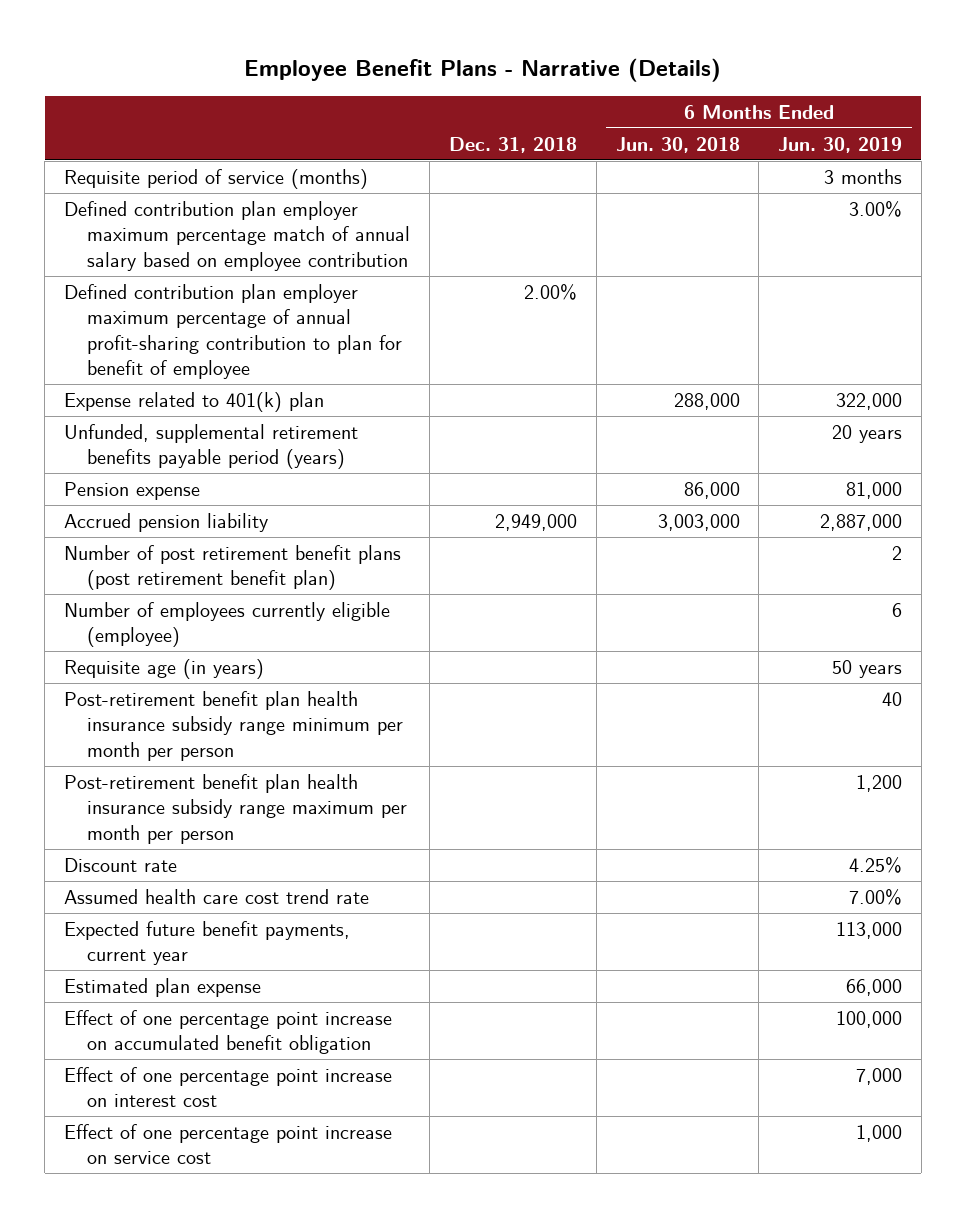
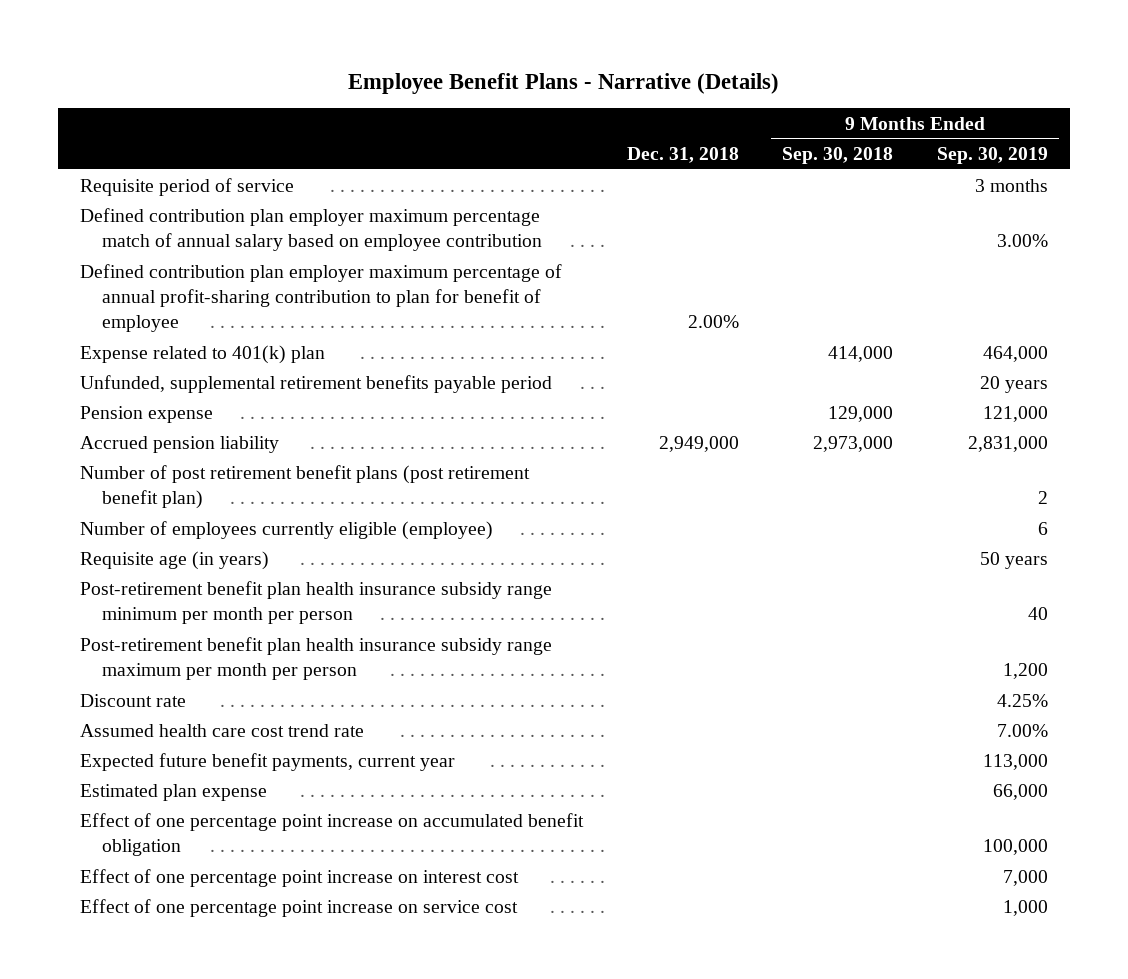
- | Dec. 31, 2018 | 6 Months Ended Jun. 30, 2018 | 6 Months Ended Jun. 30, 2019
+ | Dec. 31, 2018 | 9 Months Ended Sep. 30, 2018 | 9 Months Ended Sep. 30, 2019
- Requisite period of service (months) | | | 3 months
+ Requisite period of service | | | 3 months
- Unfunded, supplemental retirement benefits payable period (years) | | | 20 years
+ Unfunded, supplemental retirement benefits payable period | | | 20 years

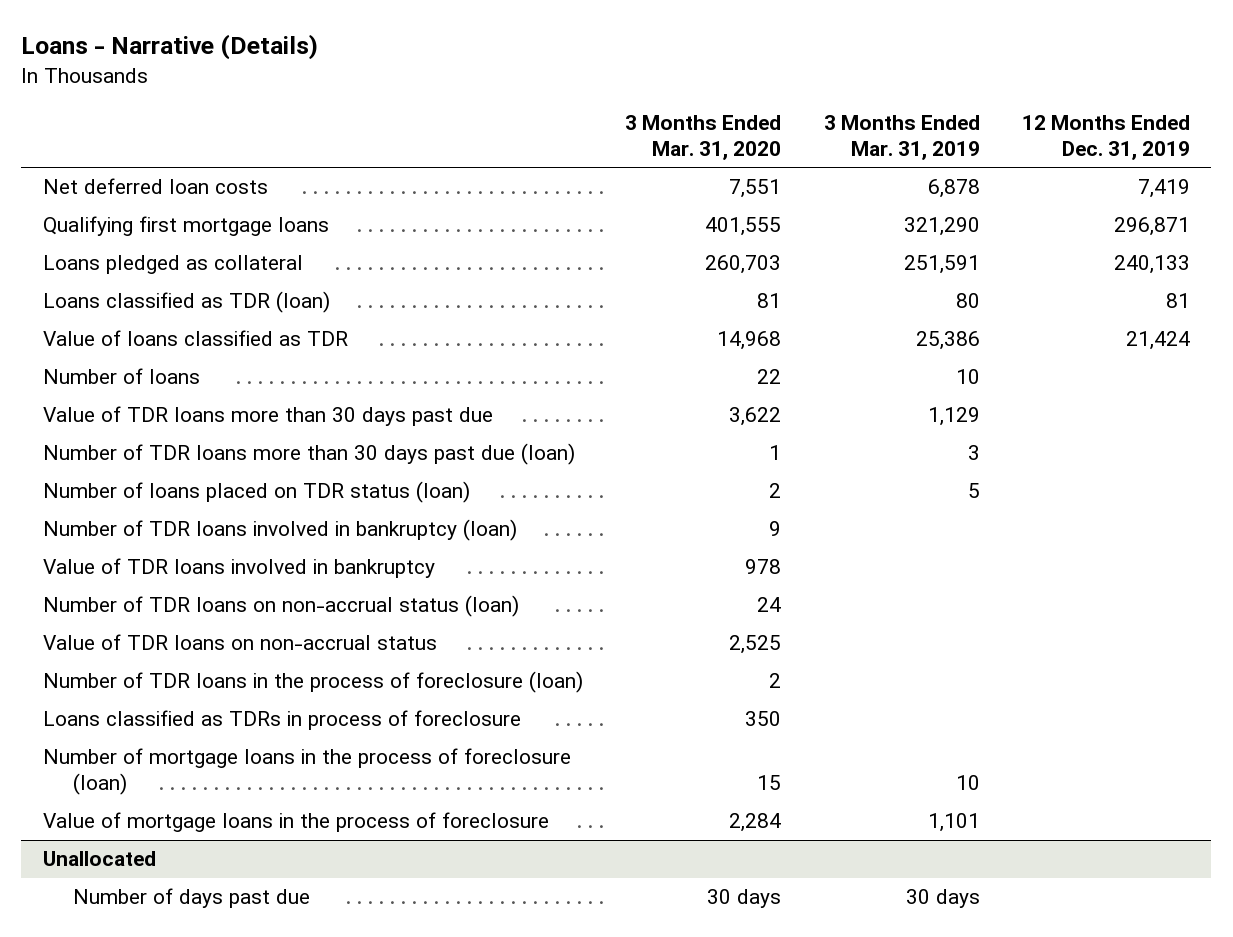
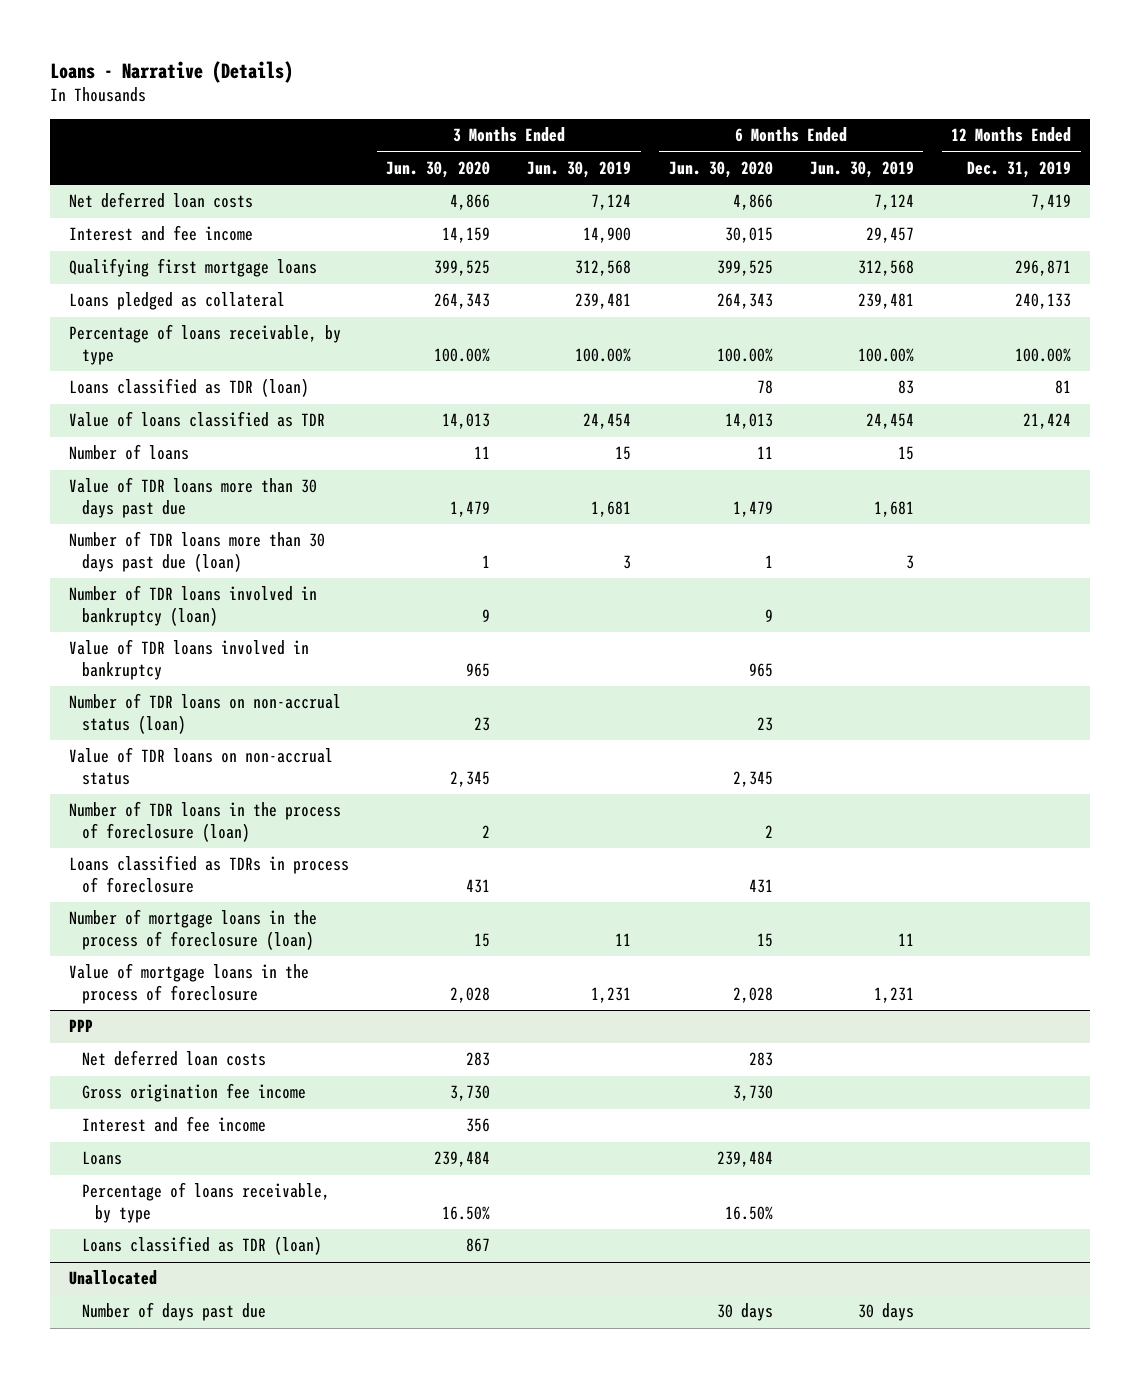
- | 3 Months Ended Mar. 31, 2020 | 3 Months Ended Mar. 31, 2019 | 12 Months Ended Dec. 31, 2019
+ | 3 Months Ended Jun. 30, 2020 | 3 Months Ended Jun. 30, 2019 | 6 Months Ended Jun. 30, 2020 | 6 Months Ended Jun. 30, 2019 | 12 Months Ended Dec. 31, 2019
+ Interest and fee income | 14,159 | 14,900 | 30,015 | 29,457 |
+ Percentage of loans receivable, by type | 100.00% | 100.00% | 100.00% | 100.00% | 100.00%
- Number of loans placed on TDR status (loan) | 2 | 5 |
+ PPP
+ Net deferred loan costs | 283 | | 283 | |
+ Gross origination fee income | 3,730 | | 3,730 | |
+ Interest and fee income | 356 | | | |
+ Loans | 239,484 | | 239,484 | |
+ Percentage of loans receivable, by type | 16.50% | | 16.50% | |
+ Loans classified as TDR (loan) | 867 | | | |

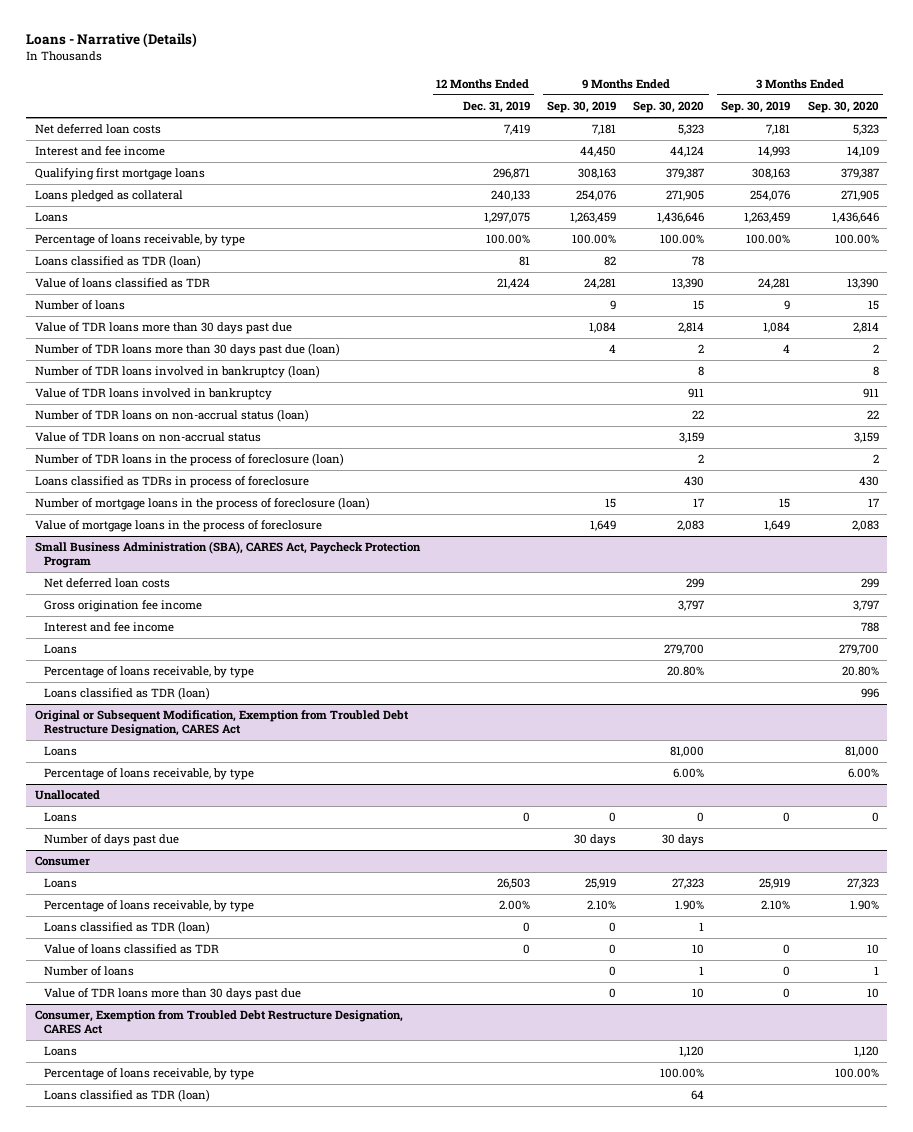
- | 3 Months Ended Jun. 30, 2020 | 3 Months Ended Jun. 30, 2019 | 6 Months Ended Jun. 30, 2020 | 6 Months Ended Jun. 30, 2019 | 12 Months Ended Dec. 31, 2019
+ | 12 Months Ended Dec. 31, 2019 | 9 Months Ended Sep. 30, 2019 | 9 Months Ended Sep. 30, 2020 | 3 Months Ended Sep. 30, 2019 | 3 Months Ended Sep. 30, 2020
+ Loans | 1,297,075 | 1,263,459 | 1,436,646 | 1,263,459 | 1,436,646
- PPP
+ Small Business Administration (SBA), CARES Act, Paycheck Protection Program
+ Original or Subsequent Modification, Exemption from Troubled Debt Restructure Designation, CARES Act
+ Loans | | | 81,000 | | 81,000
+ Percentage of loans receivable, by type | | | 6.00% | | 6.00%
@ Unallocated
+ Loans | 0 | 0 | 0 | 0 | 0
+ Consumer
+ Loans | 26,503 | 25,919 | 27,323 | 25,919 | 27,323
+ Percentage of loans receivable, by type | 2.00% | 2.10% | 1.90% | 2.10% | 1.90%
+ Loans classified as TDR (loan) | 0 | 0 | 1 | |
+ Value of loans classified as TDR | 0 | 0 | 10 | 0 | 10
+ Number of loans | | 0 | 1 | 0 | 1
+ Value of TDR loans more than 30 days past due | | 0 | 10 | 0 | 10
+ Consumer, Exemption from Troubled Debt Restructure Designation, CARES Act
+ Loans | | | 1,120 | | 1,120
+ Percentage of loans receivable, by type | | | 100.00% | | 100.00%
+ Loans classified as TDR (loan) | | | 64 | |

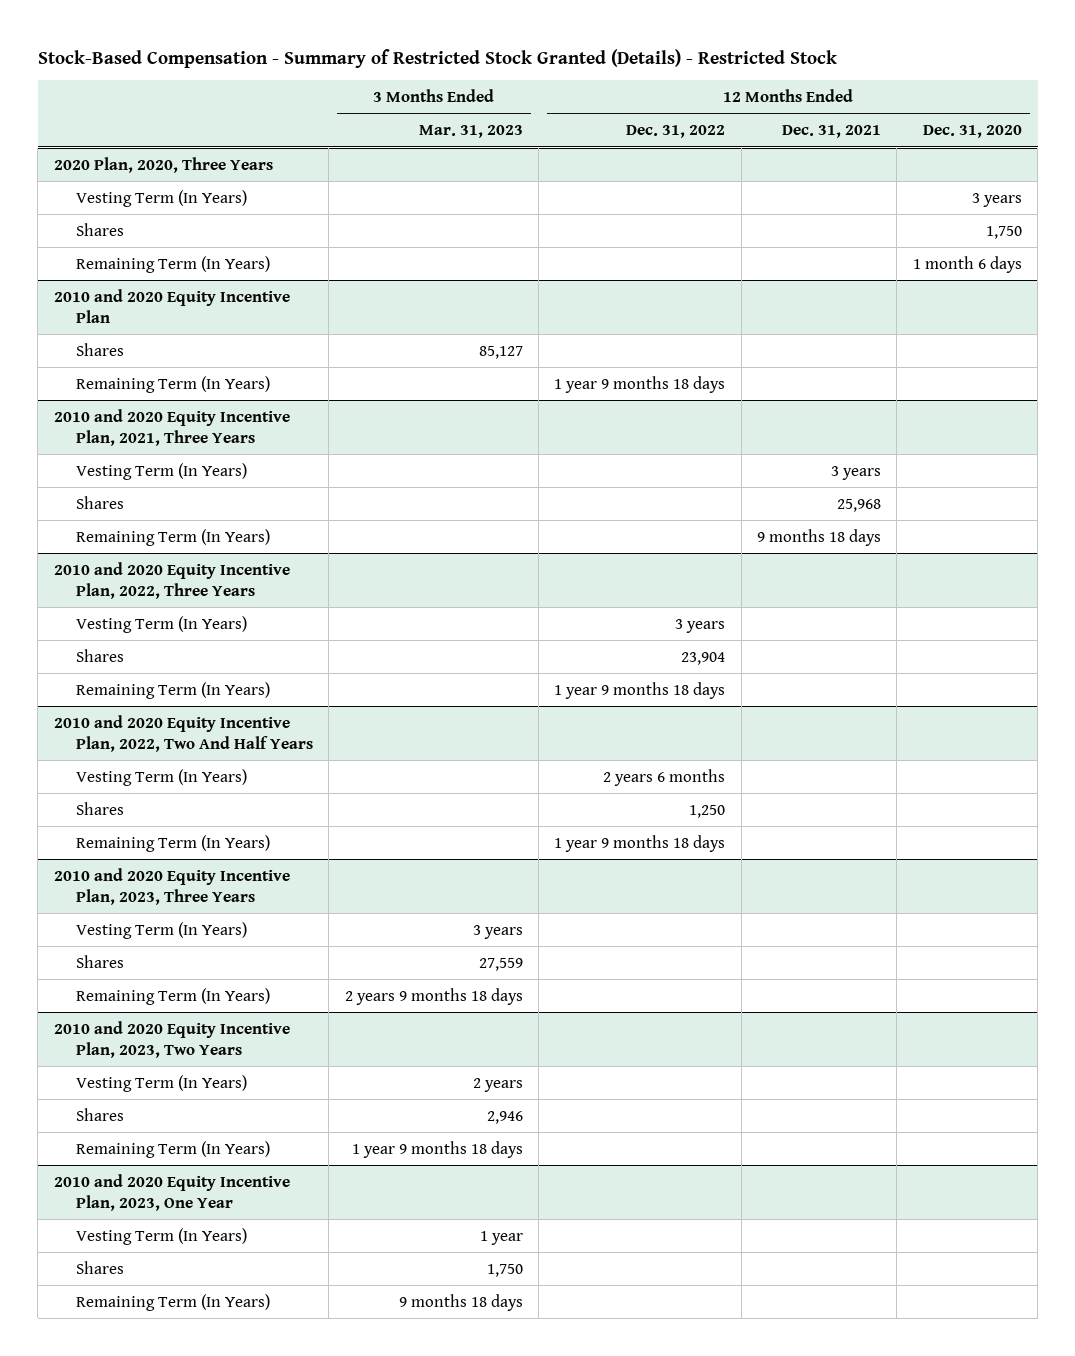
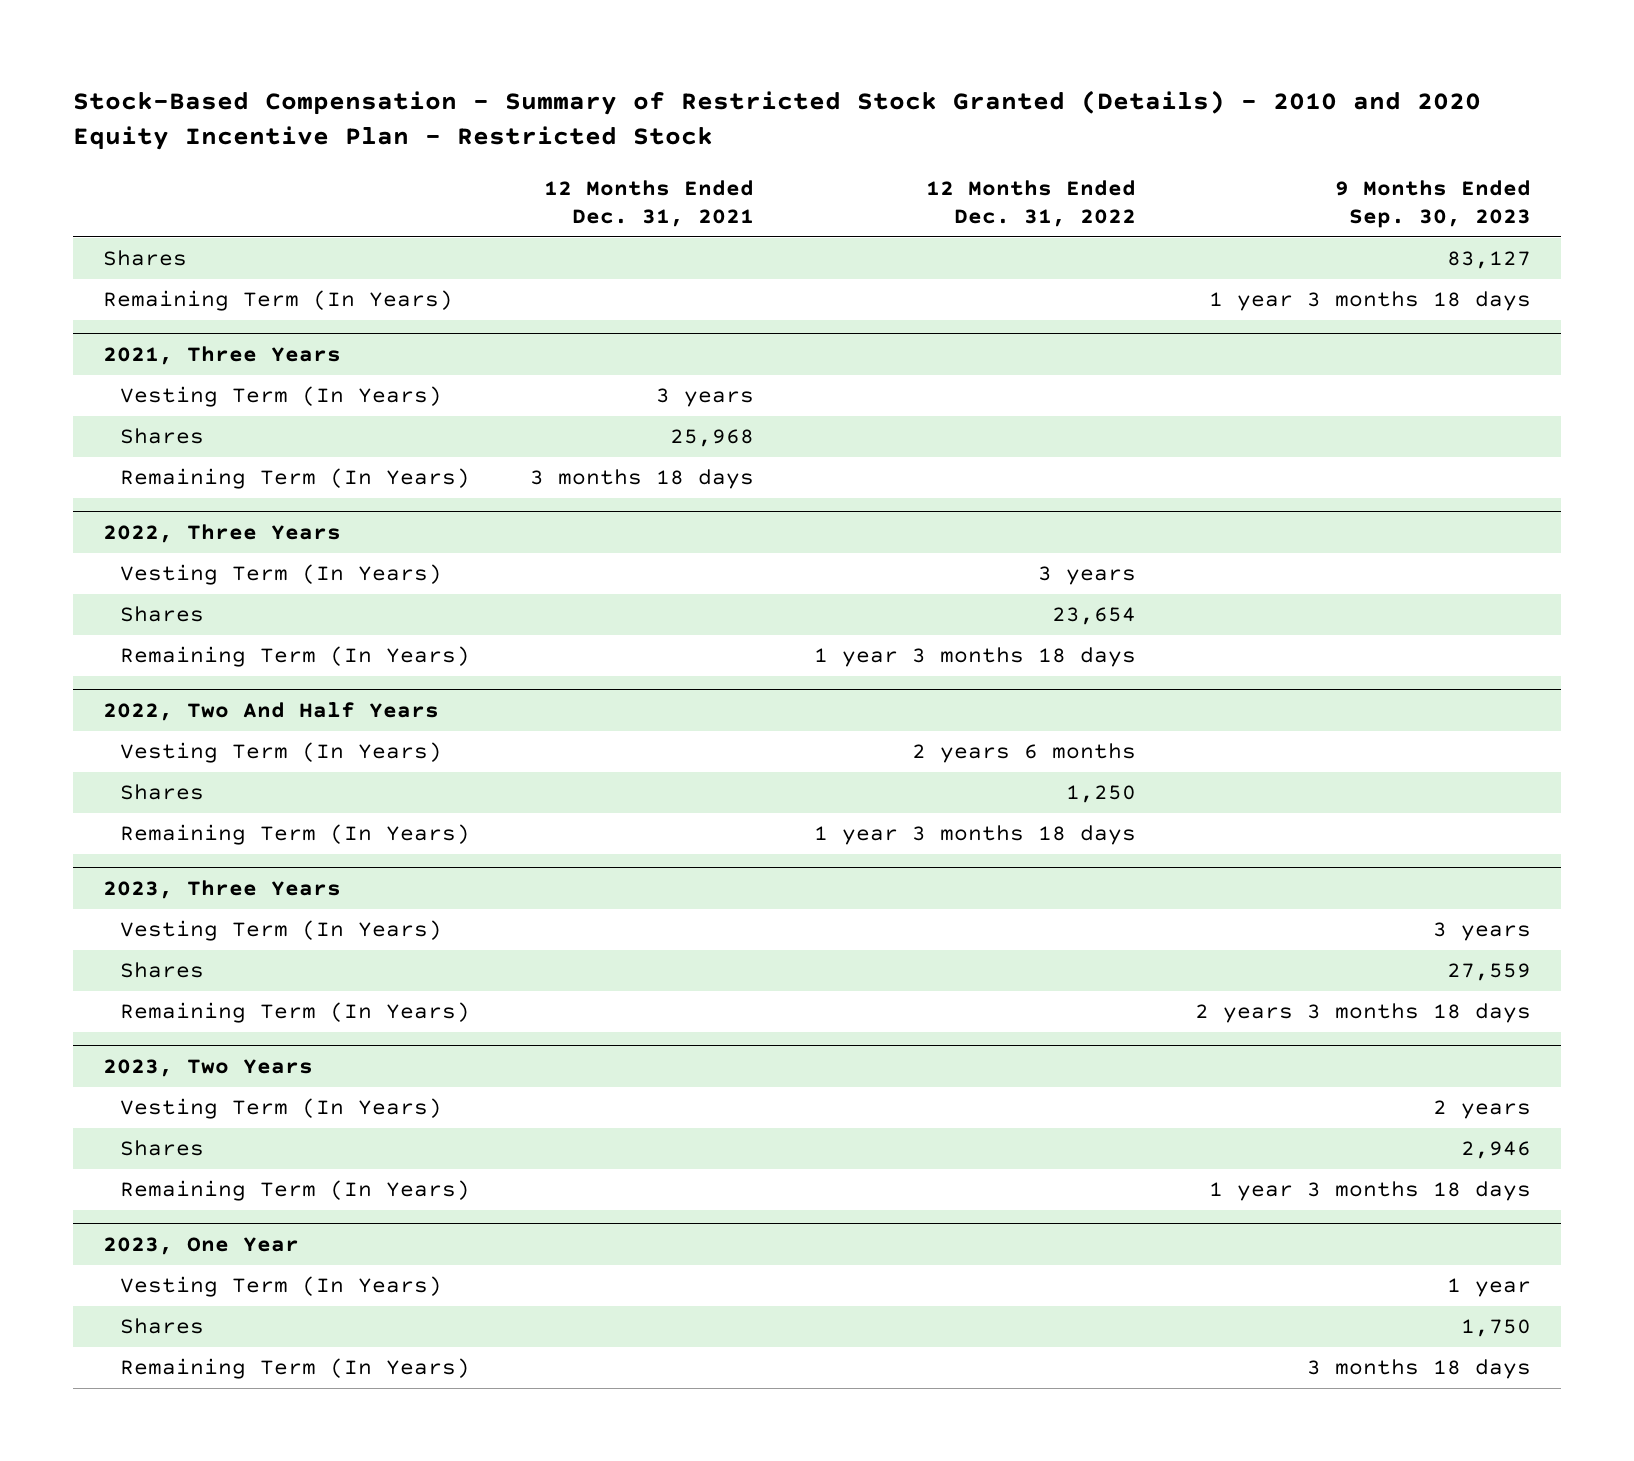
- Stock-Based Compensation - Summary of Restricted Stock Granted (Details) - Restricted Stock
+ Stock-Based Compensation - Summary of Restricted Stock Granted (Details) - 2010 and 2020 Equity Incentive Plan - Restricted Stock
- | 3 Months Ended Mar. 31, 2023 | 12 Months Ended Dec. 31, 2022 | 12 Months Ended Dec. 31, 2021 | 12 Months Ended Dec. 31, 2020
+ | 12 Months Ended Dec. 31, 2021 | 12 Months Ended Dec. 31, 2022 | 9 Months Ended Sep. 30, 2023
- 2020 Plan, 2020, Three Years
- Vesting Term (In Years) | | | | 3 years
- Shares | | | | 1,750
- Remaining Term (In Years) | | | | 1 month 6 days
- 2010 and 2020 Equity Incentive Plan
- Shares | 85,127 | | |
- Remaining Term (In Years) | | 1 year 9 months 18 days | |
- 2010 and 2020 Equity Incentive Plan, 2021, Three Years
+ Shares | | | 83,127
+ Remaining Term (In Years) | | | 1 year 3 months 18 days
+ 2021, Three Years
- Remaining Term (In Years) | | | 9 months 18 days |
- 2010 and 2020 Equity Incentive Plan, 2022, Three Years
+ Remaining Term (In Years) | 3 months 18 days | |
+ 2022, Three Years
- Shares | | 23,904 | |
- Remaining Term (In Years) | | 1 year 9 months 18 days | |
- 2010 and 2020 Equity Incentive Plan, 2022, Two And Half Years
+ Shares | | 23,654 |
+ Remaining Term (In Years) | | 1 year 3 months 18 days |
+ 2022, Two And Half Years
- Remaining Term (In Years) | | 1 year 9 months 18 days | |
- 2010 and 2020 Equity Incentive Plan, 2023, Three Years
+ Remaining Term (In Years) | | 1 year 3 months 18 days |
+ 2023, Three Years
- 2010 and 2020 Equity Incentive Plan, 2023, Two Years
+ 2023, Two Years
- 2010 and 2020 Equity Incentive Plan, 2023, One Year
+ 2023, One Year

